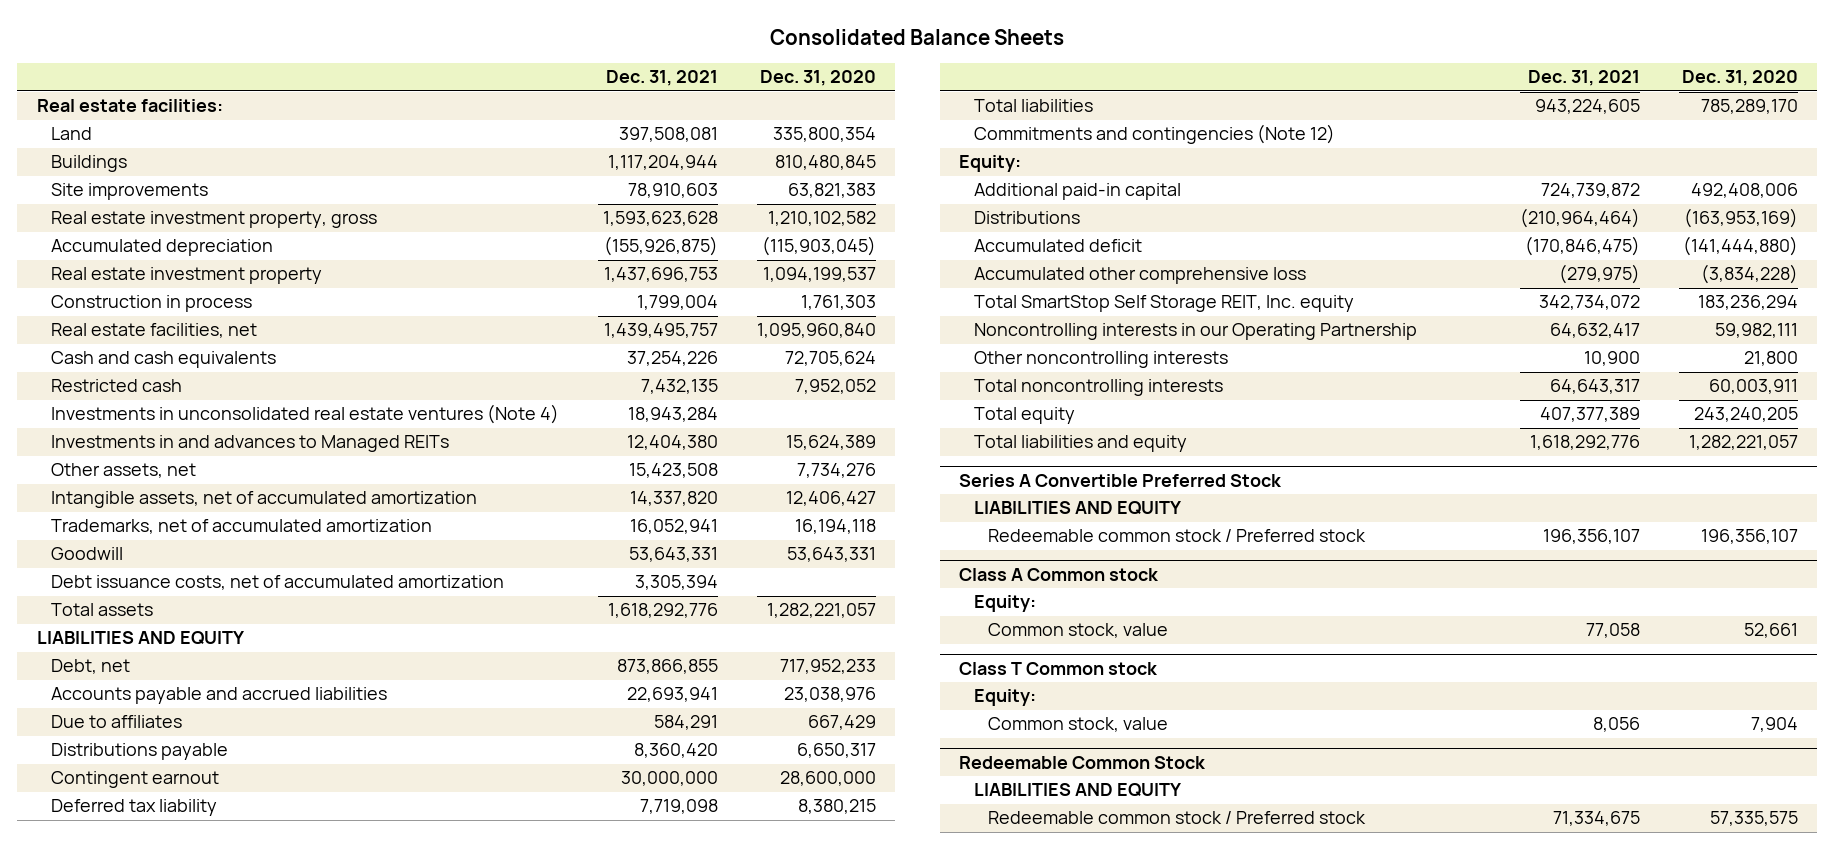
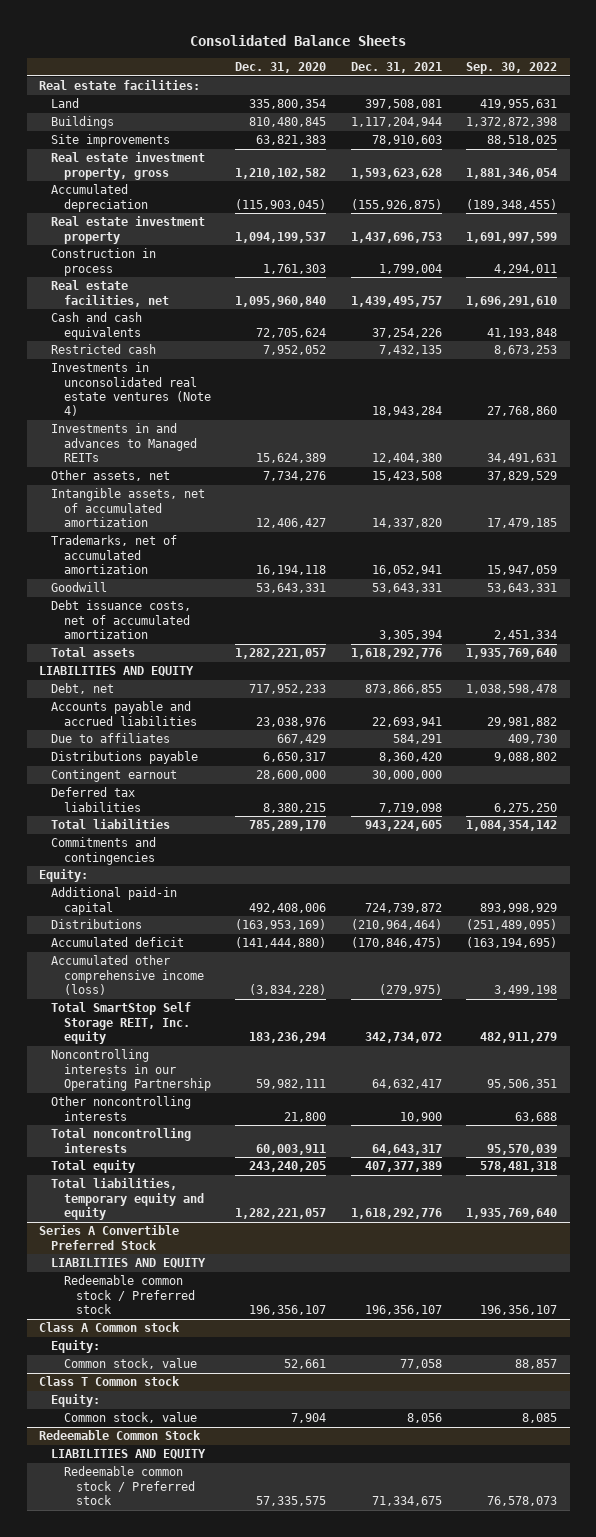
- | Dec. 31, 2021 | Dec. 31, 2020
+ | Dec. 31, 2020 | Dec. 31, 2021 | Sep. 30, 2022
- Deferred tax liability | 7,719,098 | 8,380,215
+ Deferred tax liabilities | 8,380,215 | 7,719,098 | 6,275,250
- Commitments and contingencies (Note 12)
+ Commitments and contingencies
- Accumulated other comprehensive loss | (279,975) | (3,834,228)
+ Accumulated other comprehensive income (loss) | (3,834,228) | (279,975) | 3,499,198
- Total liabilities and equity | 1,618,292,776 | 1,282,221,057
+ Total liabilities, temporary equity and equity | 1,282,221,057 | 1,618,292,776 | 1,935,769,640

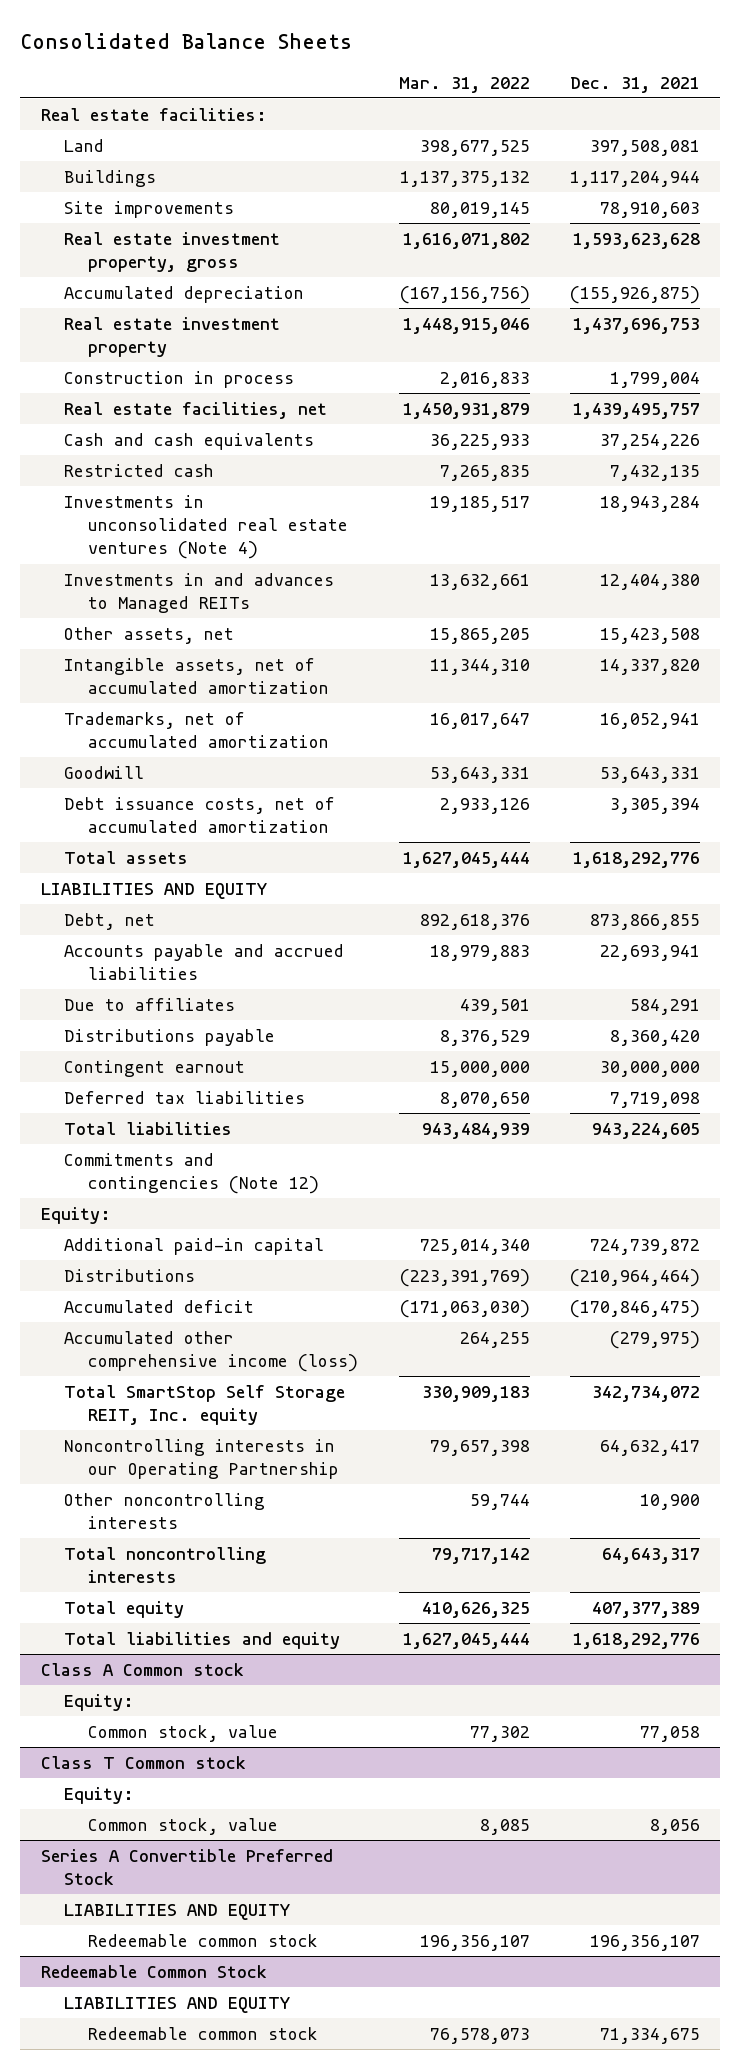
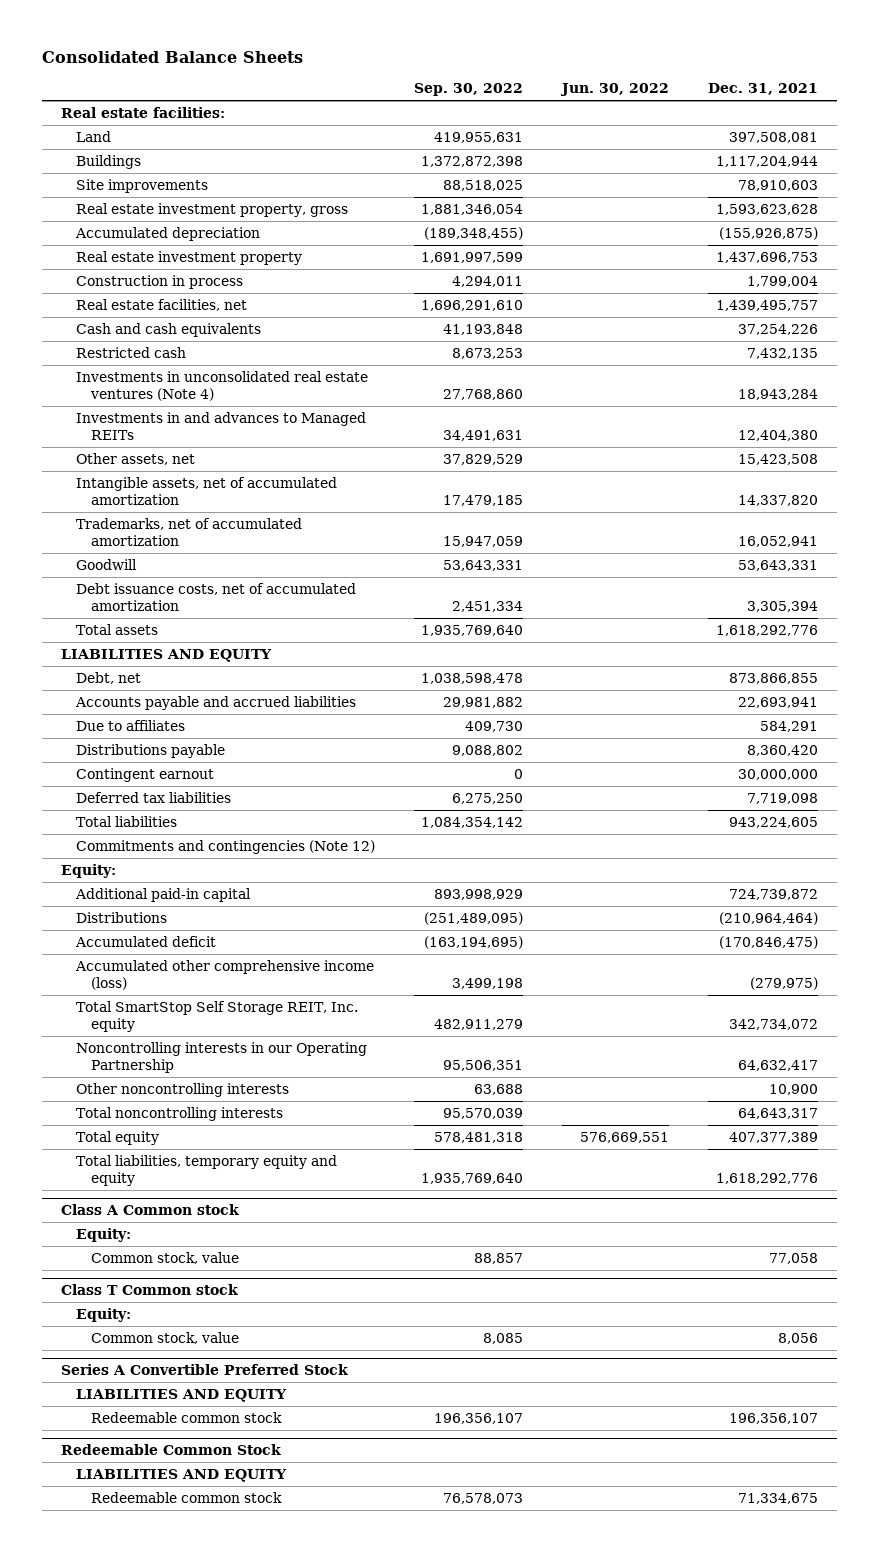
- | Mar. 31, 2022 | Dec. 31, 2021
+ | Sep. 30, 2022 | Jun. 30, 2022 | Dec. 31, 2021
- Total liabilities and equity | 1,627,045,444 | 1,618,292,776
+ Total liabilities, temporary equity and equity | 1,935,769,640 | | 1,618,292,776

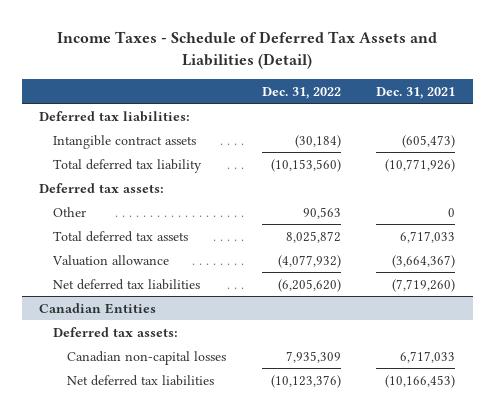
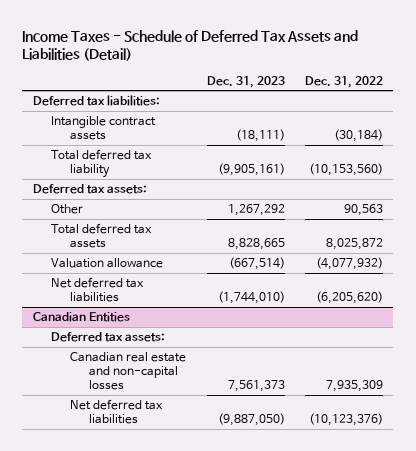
- | Dec. 31, 2022 | Dec. 31, 2021
+ | Dec. 31, 2023 | Dec. 31, 2022
@ Canadian Entities
- Canadian non-capital losses | 7,935,309 | 6,717,033
+ Canadian real estate and non-capital losses | 7,561,373 | 7,935,309

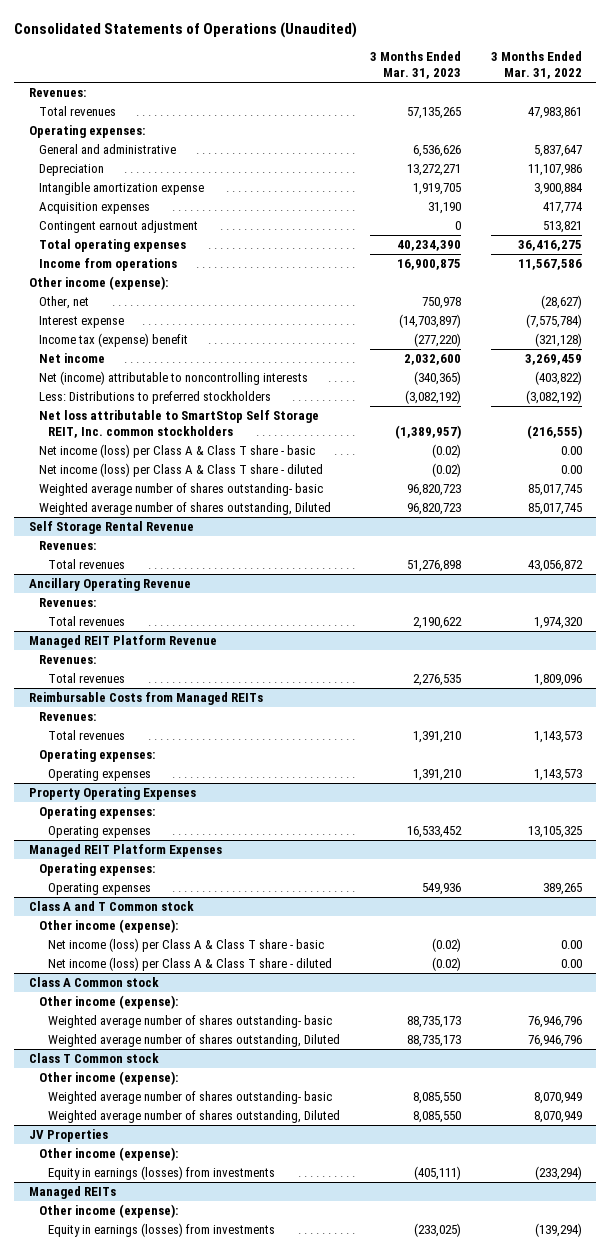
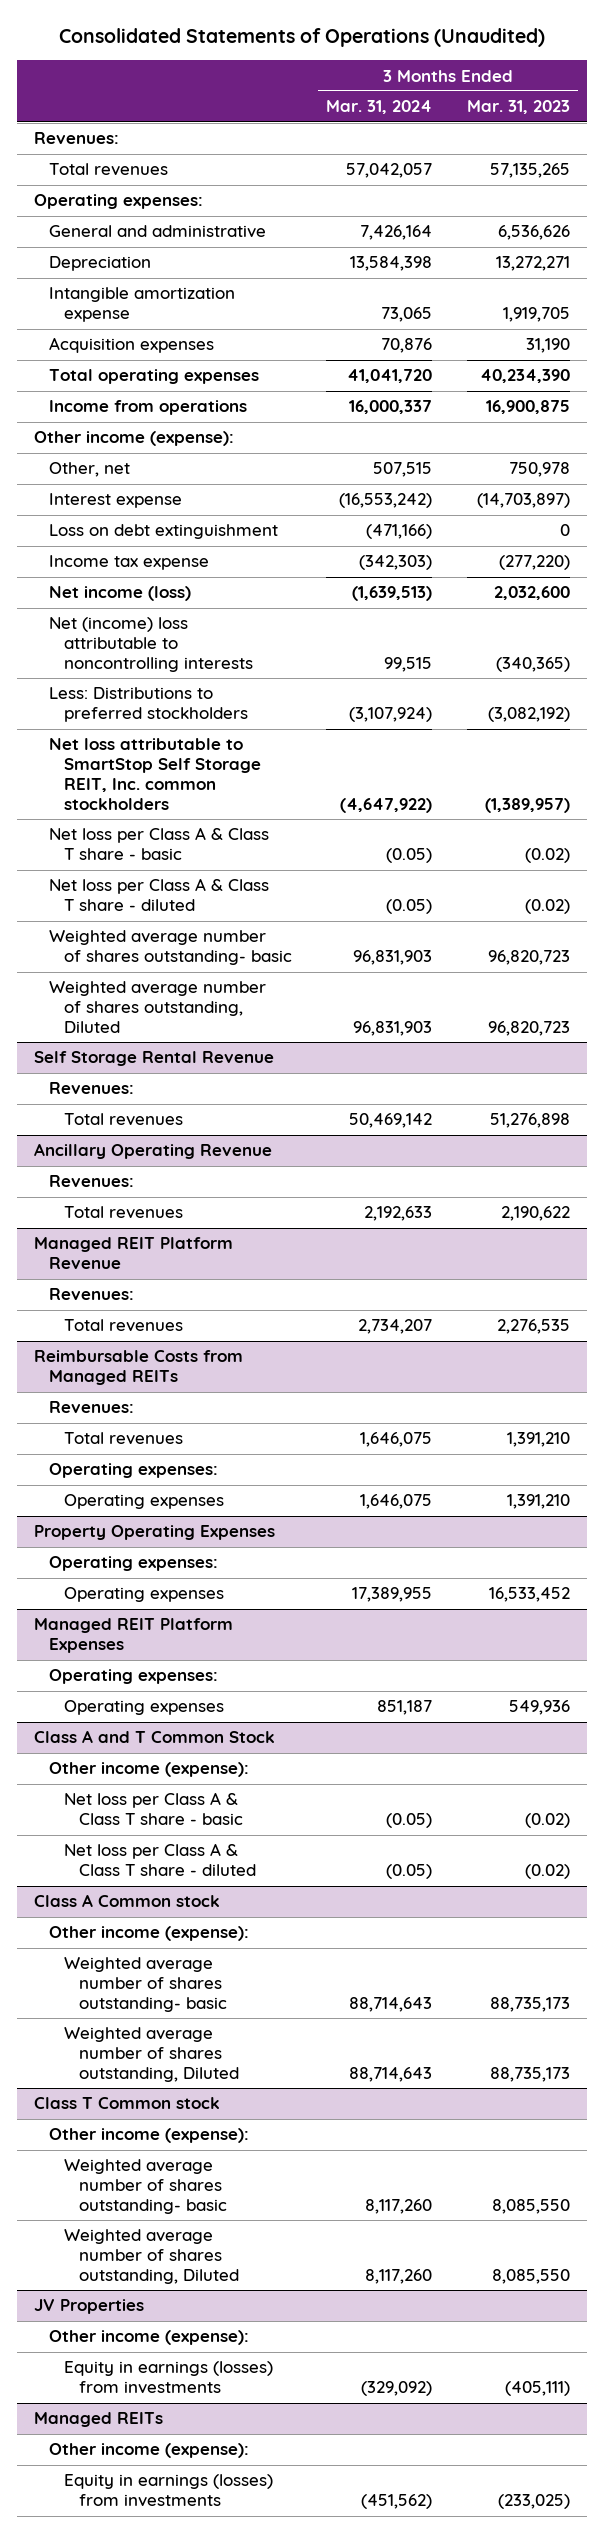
- | 3 Months Ended Mar. 31, 2023 | 3 Months Ended Mar. 31, 2022
+ | 3 Months Ended Mar. 31, 2024 | 3 Months Ended Mar. 31, 2023
- Contingent earnout adjustment | 0 | 513,821
- Income tax (expense) benefit | (277,220) | (321,128)
- Net income | 2,032,600 | 3,269,459
- Net (income) attributable to noncontrolling interests | (340,365) | (403,822)
+ Loss on debt extinguishment | (471,166) | 0
+ Income tax expense | (342,303) | (277,220)
+ Net income (loss) | (1,639,513) | 2,032,600
+ Net (income) loss attributable to noncontrolling interests | 99,515 | (340,365)
- Net income (loss) per Class A & Class T share - basic | (0.02) | 0.00
- Net income (loss) per Class A & Class T share - diluted | (0.02) | 0.00
+ Net loss per Class A & Class T share - basic | (0.05) | (0.02)
+ Net loss per Class A & Class T share - diluted | (0.05) | (0.02)
- Class A and T Common stock
+ Class A and T Common Stock
- Net income (loss) per Class A & Class T share - basic | (0.02) | 0.00
- Net income (loss) per Class A & Class T share - diluted | (0.02) | 0.00
+ Net loss per Class A & Class T share - basic | (0.05) | (0.02)
+ Net loss per Class A & Class T share - diluted | (0.05) | (0.02)

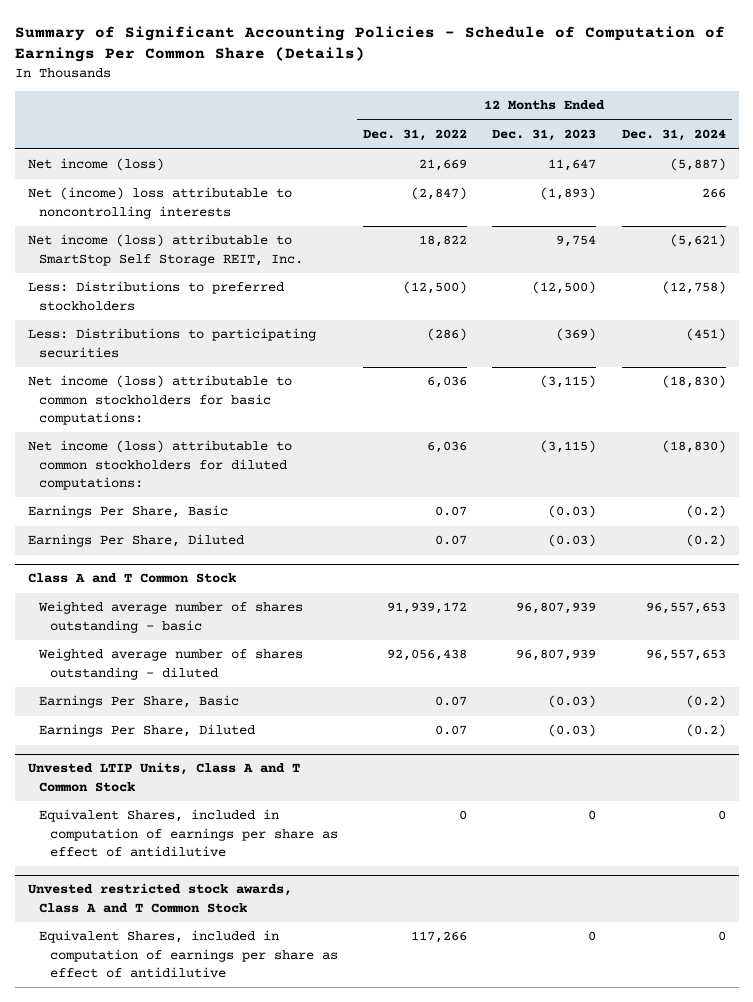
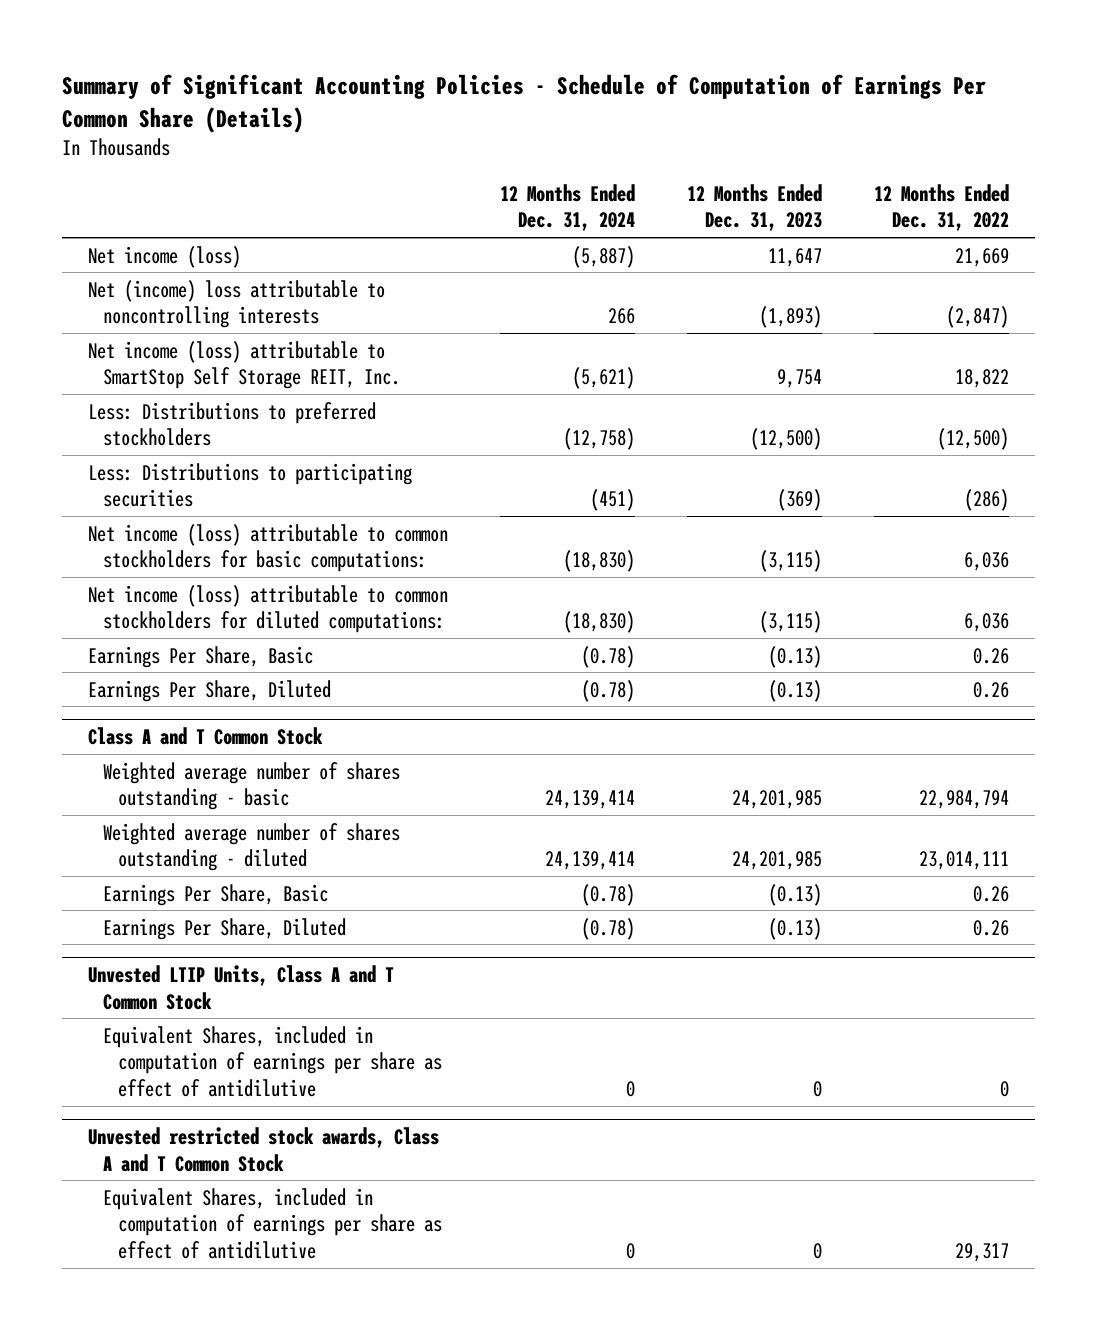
- | 12 Months Ended Dec. 31, 2022 | 12 Months Ended Dec. 31, 2023 | 12 Months Ended Dec. 31, 2024
+ | 12 Months Ended Dec. 31, 2024 | 12 Months Ended Dec. 31, 2023 | 12 Months Ended Dec. 31, 2022
- Earnings Per Share, Basic | 0.07 | (0.03) | (0.2)
- Earnings Per Share, Diluted | 0.07 | (0.03) | (0.2)
+ Earnings Per Share, Basic | (0.78) | (0.13) | 0.26
+ Earnings Per Share, Diluted | (0.78) | (0.13) | 0.26
@ Class A and T Common Stock
- Weighted average number of shares outstanding - basic | 91,939,172 | 96,807,939 | 96,557,653
- Weighted average number of shares outstanding - diluted | 92,056,438 | 96,807,939 | 96,557,653
- Earnings Per Share, Basic | 0.07 | (0.03) | (0.2)
- Earnings Per Share, Diluted | 0.07 | (0.03) | (0.2)
+ Weighted average number of shares outstanding - basic | 24,139,414 | 24,201,985 | 22,984,794
+ Weighted average number of shares outstanding - diluted | 24,139,414 | 24,201,985 | 23,014,111
+ Earnings Per Share, Basic | (0.78) | (0.13) | 0.26
+ Earnings Per Share, Diluted | (0.78) | (0.13) | 0.26
@ Unvested restricted stock awards, Class A and T Common Stock
- Equivalent Shares, included in computation of earnings per share as effect of antidilutive | 117,266 | 0 | 0
+ Equivalent Shares, included in computation of earnings per share as effect of antidilutive | 0 | 0 | 29,317

